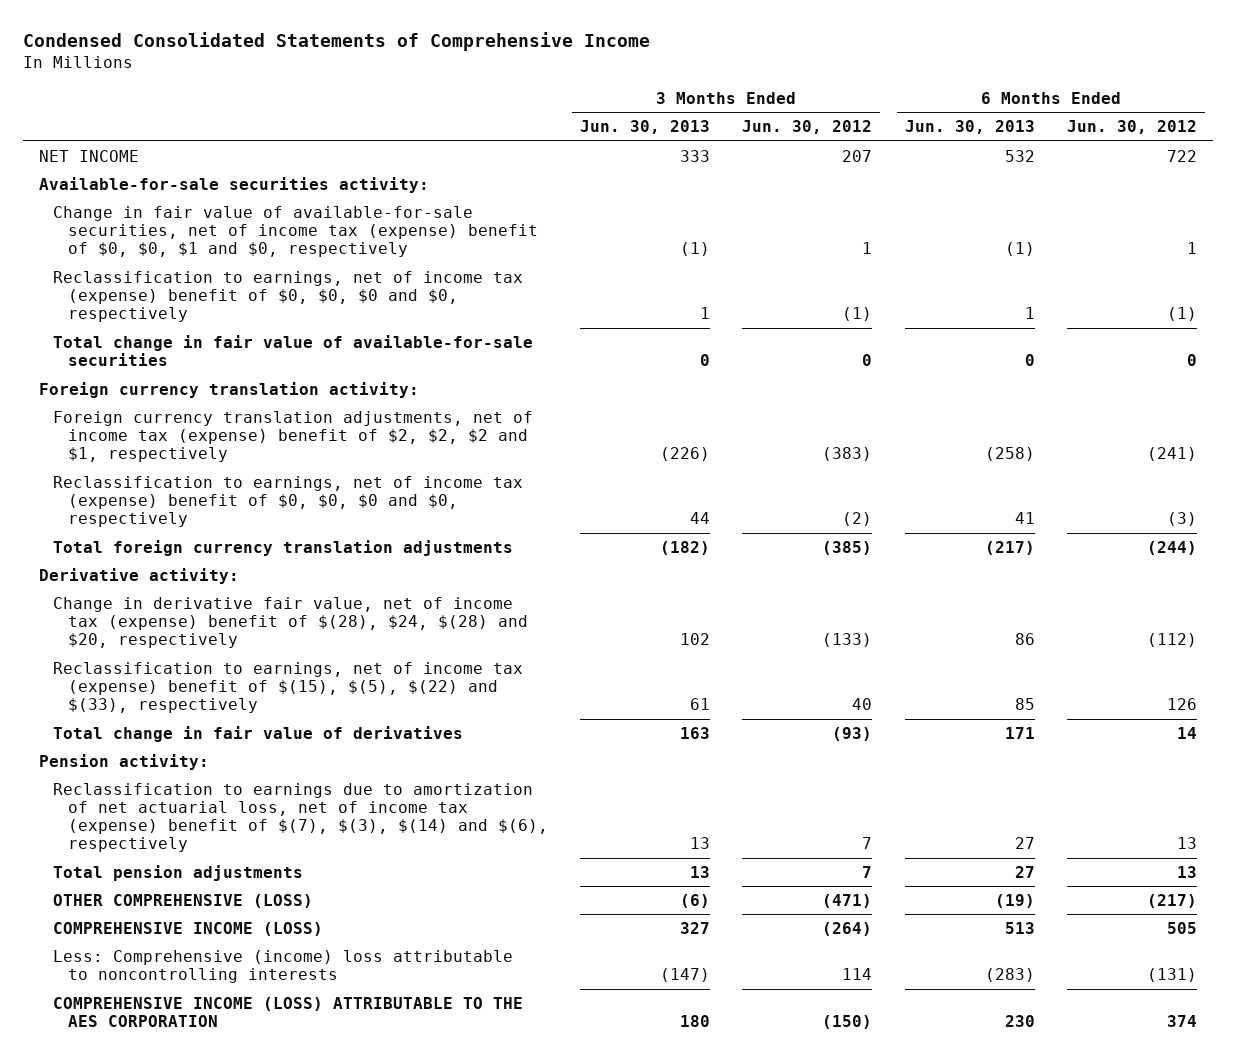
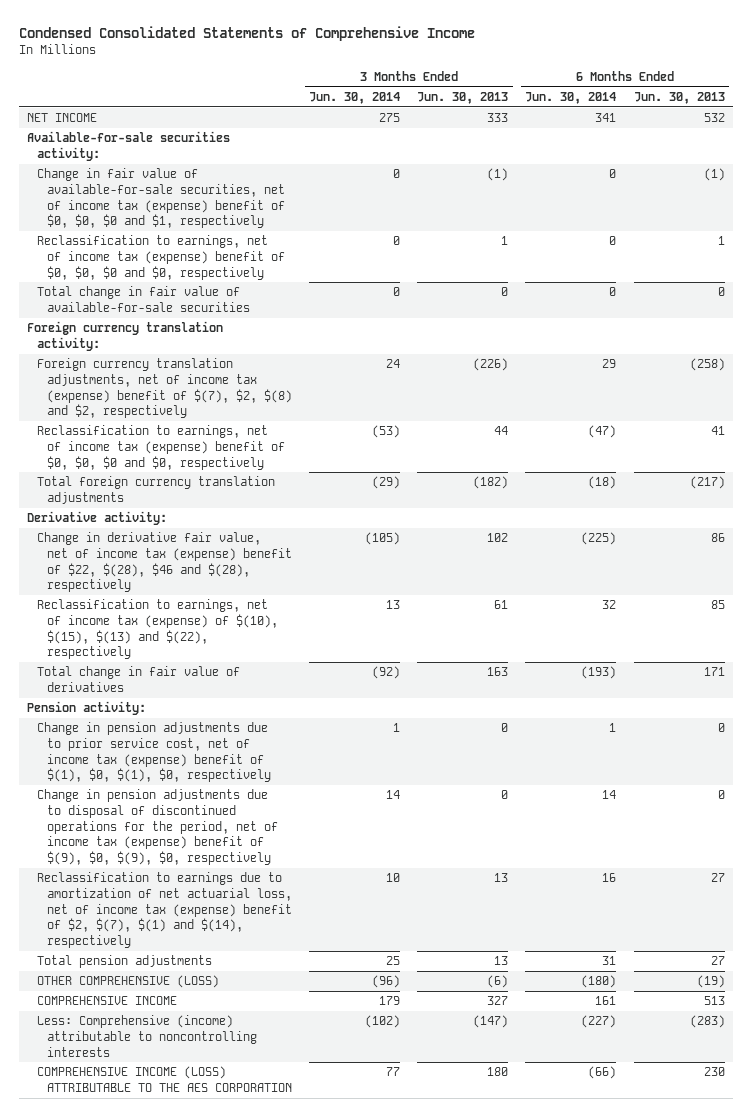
- | 3 Months Ended Jun. 30, 2013 | 3 Months Ended Jun. 30, 2012 | 6 Months Ended Jun. 30, 2013 | 6 Months Ended Jun. 30, 2012
+ | 3 Months Ended Jun. 30, 2014 | 3 Months Ended Jun. 30, 2013 | 6 Months Ended Jun. 30, 2014 | 6 Months Ended Jun. 30, 2013
- Change in fair value of available-for-sale securities, net of income tax (expense) benefit of $0, $0, $1 and $0, respectively | (1) | 1 | (1) | 1
+ Change in fair value of available-for-sale securities, net of income tax (expense) benefit of $0, $0, $0 and $1, respectively | 0 | (1) | 0 | (1)
- Foreign currency translation adjustments, net of income tax (expense) benefit of $2, $2, $2 and $1, respectively | (226) | (383) | (258) | (241)
+ Foreign currency translation adjustments, net of income tax (expense) benefit of $(7), $2, $(8) and $2, respectively | 24 | (226) | 29 | (258)
- Change in derivative fair value, net of income tax (expense) benefit of $(28), $24, $(28) and $20, respectively | 102 | (133) | 86 | (112)
- Reclassification to earnings, net of income tax (expense) benefit of $(15), $(5), $(22) and $(33), respectively | 61 | 40 | 85 | 126
+ Change in derivative fair value, net of income tax (expense) benefit of $22, $(28), $46 and $(28), respectively | (105) | 102 | (225) | 86
+ Reclassification to earnings, net of income tax (expense) of $(10), $(15), $(13) and $(22), respectively | 13 | 61 | 32 | 85
- Reclassification to earnings due to amortization of net actuarial loss, net of income tax (expense) benefit of $(7), $(3), $(14) and $(6), respectively | 13 | 7 | 27 | 13
+ Change in pension adjustments due to prior service cost, net of income tax (expense) benefit of $(1), $0, $(1), $0, respectively | 1 | 0 | 1 | 0
+ Change in pension adjustments due to disposal of discontinued operations for the period, net of income tax (expense) benefit of $(9), $0, $(9), $0, respectively | 14 | 0 | 14 | 0
+ Reclassification to earnings due to amortization of net actuarial loss, net of income tax (expense) benefit of $2, $(7), $(1) and $(14), respectively | 10 | 13 | 16 | 27
- COMPREHENSIVE INCOME (LOSS) | 327 | (264) | 513 | 505
- Less: Comprehensive (income) loss attributable to noncontrolling interests | (147) | 114 | (283) | (131)
+ COMPREHENSIVE INCOME | 179 | 327 | 161 | 513
+ Less: Comprehensive (income) attributable to noncontrolling interests | (102) | (147) | (227) | (283)

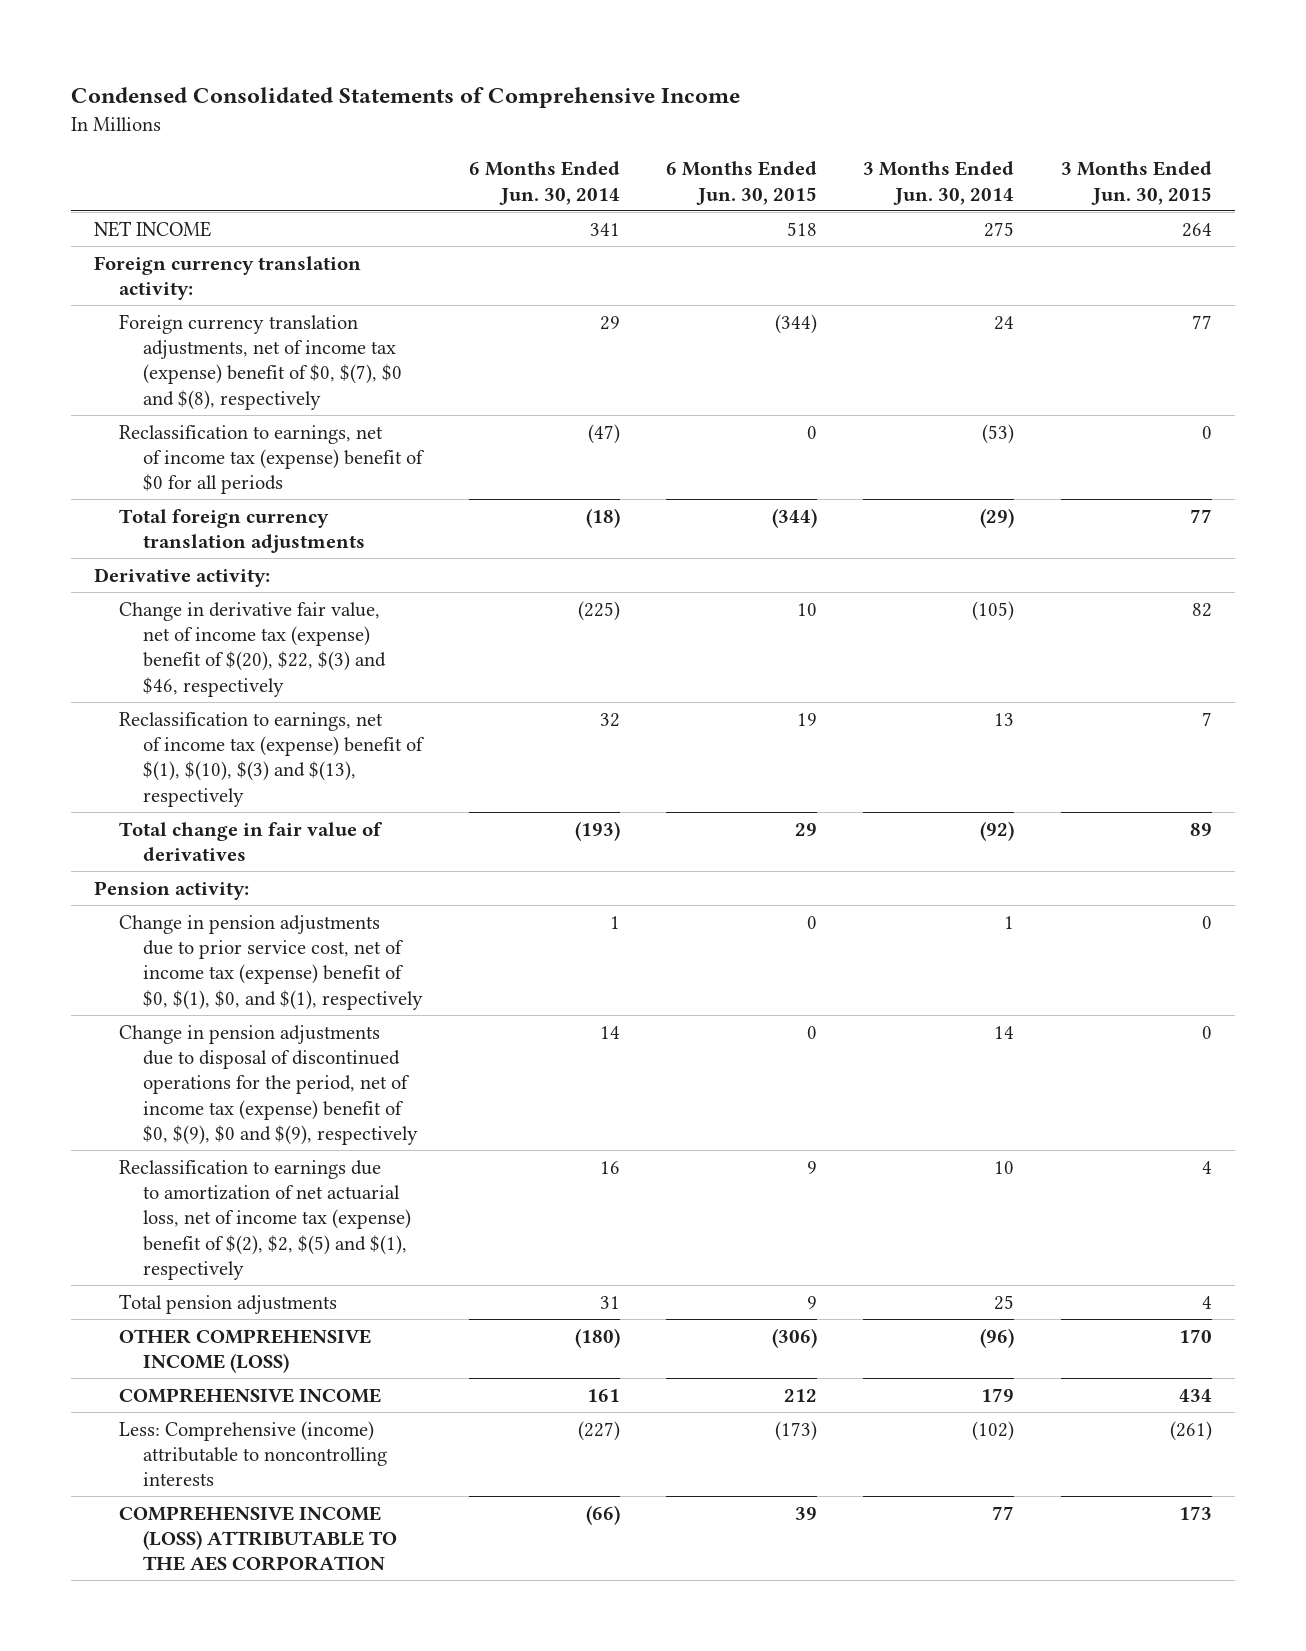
- | 3 Months Ended Jun. 30, 2014 | 3 Months Ended Jun. 30, 2013 | 6 Months Ended Jun. 30, 2014 | 6 Months Ended Jun. 30, 2013
+ | 6 Months Ended Jun. 30, 2014 | 6 Months Ended Jun. 30, 2015 | 3 Months Ended Jun. 30, 2014 | 3 Months Ended Jun. 30, 2015
- Available-for-sale securities activity:
- Change in fair value of available-for-sale securities, net of income tax (expense) benefit of $0, $0, $0 and $1, respectively | 0 | (1) | 0 | (1)
- Reclassification to earnings, net of income tax (expense) benefit of $0, $0, $0 and $0, respectively | 0 | 1 | 0 | 1
- Total change in fair value of available-for-sale securities | 0 | 0 | 0 | 0
- Foreign currency translation adjustments, net of income tax (expense) benefit of $(7), $2, $(8) and $2, respectively | 24 | (226) | 29 | (258)
- Reclassification to earnings, net of income tax (expense) benefit of $0, $0, $0 and $0, respectively | (53) | 44 | (47) | 41
+ Foreign currency translation adjustments, net of income tax (expense) benefit of $0, $(7), $0 and $(8), respectively | 29 | (344) | 24 | 77
+ Reclassification to earnings, net of income tax (expense) benefit of $0 for all periods | (47) | 0 | (53) | 0
- Change in derivative fair value, net of income tax (expense) benefit of $22, $(28), $46 and $(28), respectively | (105) | 102 | (225) | 86
- Reclassification to earnings, net of income tax (expense) of $(10), $(15), $(13) and $(22), respectively | 13 | 61 | 32 | 85
+ Change in derivative fair value, net of income tax (expense) benefit of $(20), $22, $(3) and $46, respectively | (225) | 10 | (105) | 82
+ Reclassification to earnings, net of income tax (expense) benefit of $(1), $(10), $(3) and $(13), respectively | 32 | 19 | 13 | 7
- Change in pension adjustments due to prior service cost, net of income tax (expense) benefit of $(1), $0, $(1), $0, respectively | 1 | 0 | 1 | 0
- Change in pension adjustments due to disposal of discontinued operations for the period, net of income tax (expense) benefit of $(9), $0, $(9), $0, respectively | 14 | 0 | 14 | 0
- Reclassification to earnings due to amortization of net actuarial loss, net of income tax (expense) benefit of $2, $(7), $(1) and $(14), respectively | 10 | 13 | 16 | 27
+ Change in pension adjustments due to prior service cost, net of income tax (expense) benefit of $0, $(1), $0, and $(1), respectively | 1 | 0 | 1 | 0
+ Change in pension adjustments due to disposal of discontinued operations for the period, net of income tax (expense) benefit of $0, $(9), $0 and $(9), respectively | 14 | 0 | 14 | 0
+ Reclassification to earnings due to amortization of net actuarial loss, net of income tax (expense) benefit of $(2), $2, $(5) and $(1), respectively | 16 | 9 | 10 | 4
- OTHER COMPREHENSIVE (LOSS) | (96) | (6) | (180) | (19)
+ OTHER COMPREHENSIVE INCOME (LOSS) | (180) | (306) | (96) | 170

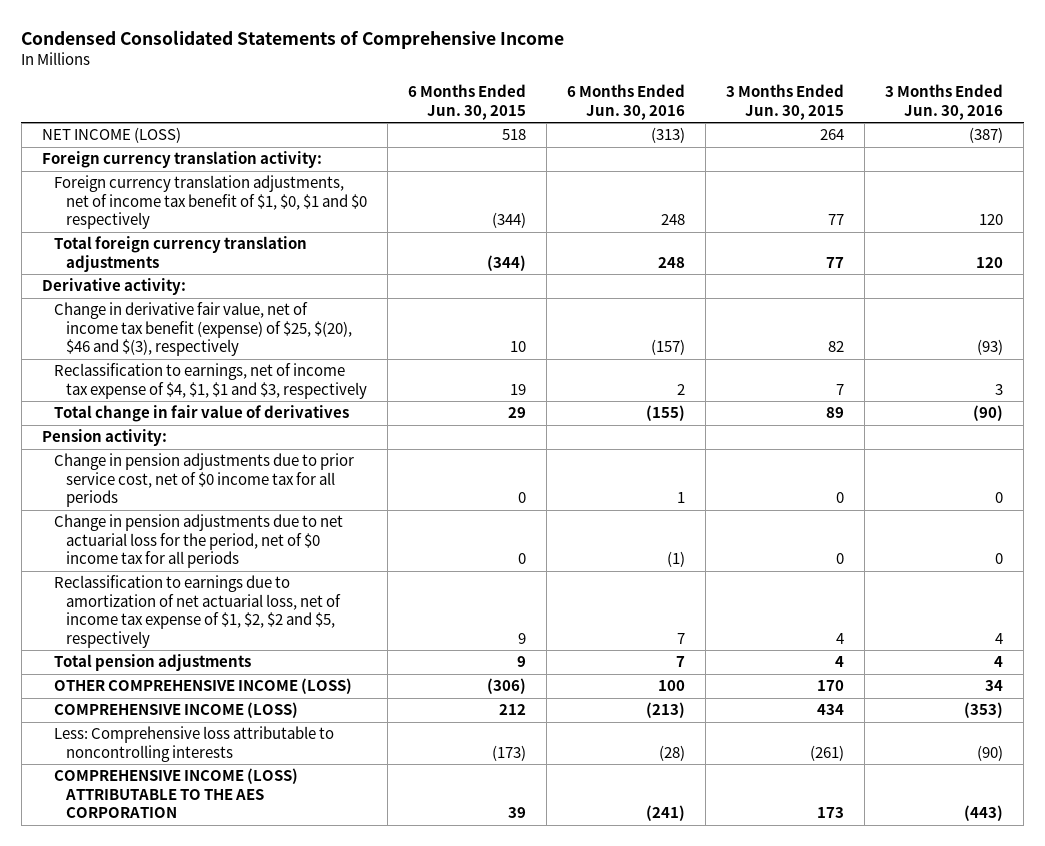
- | 6 Months Ended Jun. 30, 2014 | 6 Months Ended Jun. 30, 2015 | 3 Months Ended Jun. 30, 2014 | 3 Months Ended Jun. 30, 2015
+ | 6 Months Ended Jun. 30, 2015 | 6 Months Ended Jun. 30, 2016 | 3 Months Ended Jun. 30, 2015 | 3 Months Ended Jun. 30, 2016
- NET INCOME | 341 | 518 | 275 | 264
+ NET INCOME (LOSS) | 518 | (313) | 264 | (387)
- Foreign currency translation adjustments, net of income tax (expense) benefit of $0, $(7), $0 and $(8), respectively | 29 | (344) | 24 | 77
- Reclassification to earnings, net of income tax (expense) benefit of $0 for all periods | (47) | 0 | (53) | 0
+ Foreign currency translation adjustments, net of income tax benefit of $1, $0, $1 and $0 respectively | (344) | 248 | 77 | 120
- Change in derivative fair value, net of income tax (expense) benefit of $(20), $22, $(3) and $46, respectively | (225) | 10 | (105) | 82
- Reclassification to earnings, net of income tax (expense) benefit of $(1), $(10), $(3) and $(13), respectively | 32 | 19 | 13 | 7
+ Change in derivative fair value, net of income tax benefit (expense) of $25, $(20), $46 and $(3), respectively | 10 | (157) | 82 | (93)
+ Reclassification to earnings, net of income tax expense of $4, $1, $1 and $3, respectively | 19 | 2 | 7 | 3
- Change in pension adjustments due to prior service cost, net of income tax (expense) benefit of $0, $(1), $0, and $(1), respectively | 1 | 0 | 1 | 0
- Change in pension adjustments due to disposal of discontinued operations for the period, net of income tax (expense) benefit of $0, $(9), $0 and $(9), respectively | 14 | 0 | 14 | 0
- Reclassification to earnings due to amortization of net actuarial loss, net of income tax (expense) benefit of $(2), $2, $(5) and $(1), respectively | 16 | 9 | 10 | 4
+ Change in pension adjustments due to prior service cost, net of $0 income tax for all periods | 0 | 1 | 0 | 0
+ Change in pension adjustments due to net actuarial loss for the period, net of $0 income tax for all periods | 0 | (1) | 0 | 0
+ Reclassification to earnings due to amortization of net actuarial loss, net of income tax expense of $1, $2, $2 and $5, respectively | 9 | 7 | 4 | 4
- COMPREHENSIVE INCOME | 161 | 212 | 179 | 434
- Less: Comprehensive (income) attributable to noncontrolling interests | (227) | (173) | (102) | (261)
+ COMPREHENSIVE INCOME (LOSS) | 212 | (213) | 434 | (353)
+ Less: Comprehensive loss attributable to noncontrolling interests | (173) | (28) | (261) | (90)

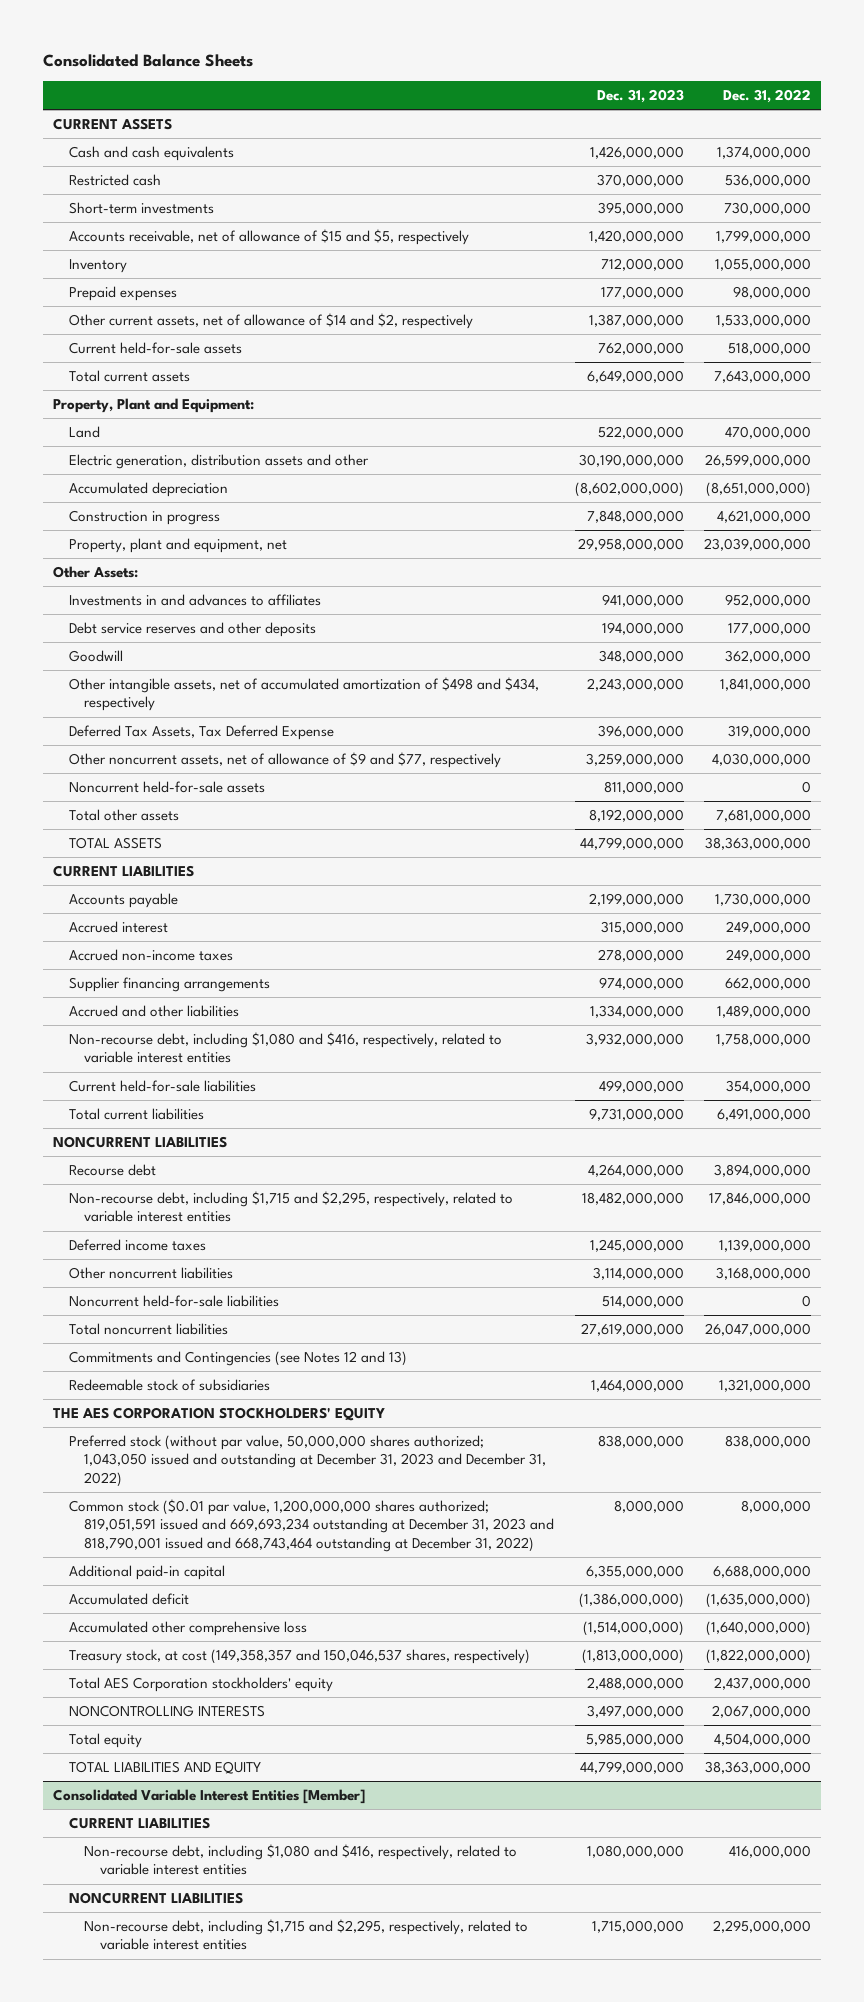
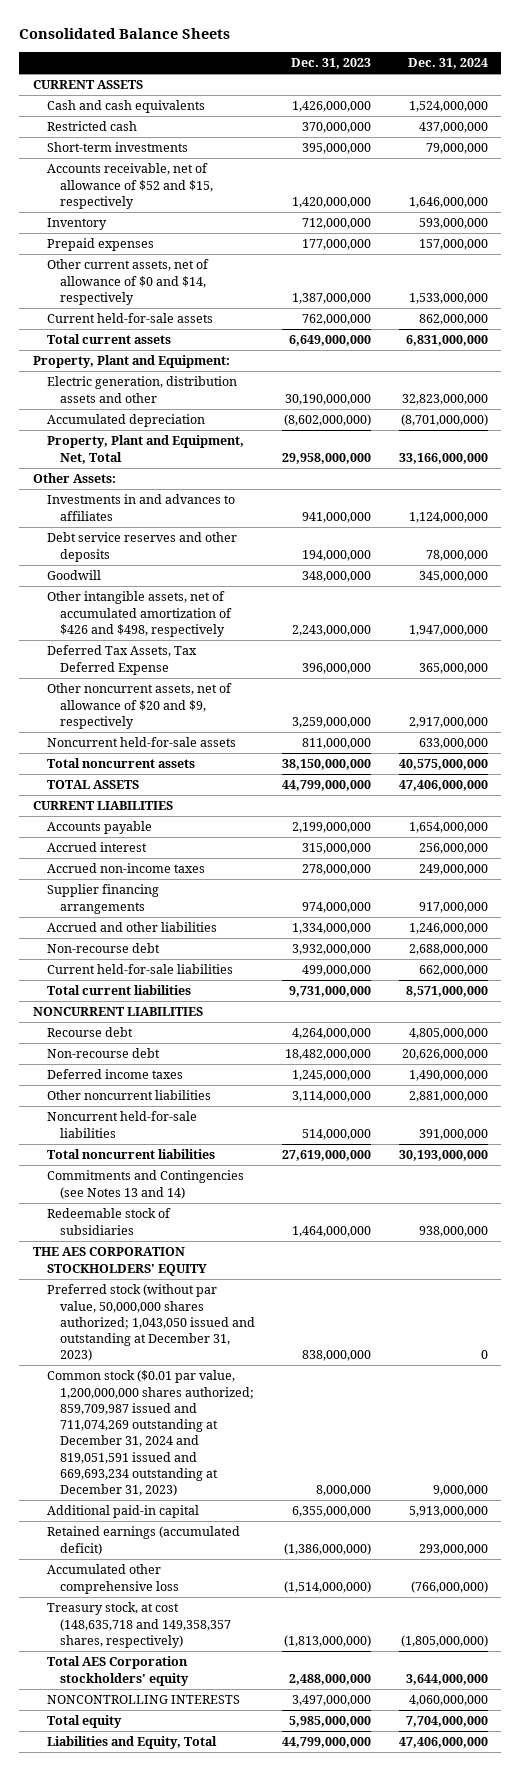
- | Dec. 31, 2023 | Dec. 31, 2022
+ | Dec. 31, 2023 | Dec. 31, 2024
- Accounts receivable, net of allowance of $15 and $5, respectively | 1,420,000,000 | 1,799,000,000
+ Accounts receivable, net of allowance of $52 and $15, respectively | 1,420,000,000 | 1,646,000,000
- Other current assets, net of allowance of $14 and $2, respectively | 1,387,000,000 | 1,533,000,000
+ Other current assets, net of allowance of $0 and $14, respectively | 1,387,000,000 | 1,533,000,000
- Land | 522,000,000 | 470,000,000
- Construction in progress | 7,848,000,000 | 4,621,000,000
- Property, plant and equipment, net | 29,958,000,000 | 23,039,000,000
+ Property, Plant and Equipment, Net, Total | 29,958,000,000 | 33,166,000,000
- Other intangible assets, net of accumulated amortization of $498 and $434, respectively | 2,243,000,000 | 1,841,000,000
+ Other intangible assets, net of accumulated amortization of $426 and $498, respectively | 2,243,000,000 | 1,947,000,000
- Other noncurrent assets, net of allowance of $9 and $77, respectively | 3,259,000,000 | 4,030,000,000
+ Other noncurrent assets, net of allowance of $20 and $9, respectively | 3,259,000,000 | 2,917,000,000
- Total other assets | 8,192,000,000 | 7,681,000,000
+ Total noncurrent assets | 38,150,000,000 | 40,575,000,000
- Non-recourse debt, including $1,080 and $416, respectively, related to variable interest entities | 3,932,000,000 | 1,758,000,000
+ Non-recourse debt | 3,932,000,000 | 2,688,000,000
- Non-recourse debt, including $1,715 and $2,295, respectively, related to variable interest entities | 18,482,000,000 | 17,846,000,000
+ Non-recourse debt | 18,482,000,000 | 20,626,000,000
- Commitments and Contingencies (see Notes 12 and 13)
+ Commitments and Contingencies (see Notes 13 and 14)
- Preferred stock (without par value, 50,000,000 shares authorized; 1,043,050 issued and outstanding at December 31, 2023 and December 31, 2022) | 838,000,000 | 838,000,000
- Common stock ($0.01 par value, 1,200,000,000 shares authorized; 819,051,591 issued and 669,693,234 outstanding at December 31, 2023 and 818,790,001 issued and 668,743,464 outstanding at December 31, 2022) | 8,000,000 | 8,000,000
+ Preferred stock (without par value, 50,000,000 shares authorized; 1,043,050 issued and outstanding at December 31, 2023) | 838,000,000 | 0
+ Common stock ($0.01 par value, 1,200,000,000 shares authorized; 859,709,987 issued and 711,074,269 outstanding at December 31, 2024 and 819,051,591 issued and 669,693,234 outstanding at December 31, 2023) | 8,000,000 | 9,000,000
- Accumulated deficit | (1,386,000,000) | (1,635,000,000)
+ Retained earnings (accumulated deficit) | (1,386,000,000) | 293,000,000
- Treasury stock, at cost (149,358,357 and 150,046,537 shares, respectively) | (1,813,000,000) | (1,822,000,000)
+ Treasury stock, at cost (148,635,718 and 149,358,357 shares, respectively) | (1,813,000,000) | (1,805,000,000)
- TOTAL LIABILITIES AND EQUITY | 44,799,000,000 | 38,363,000,000
- Consolidated Variable Interest Entities [Member]
- CURRENT LIABILITIES
- Non-recourse debt, including $1,080 and $416, respectively, related to variable interest entities | 1,080,000,000 | 416,000,000
- NONCURRENT LIABILITIES
- Non-recourse debt, including $1,715 and $2,295, respectively, related to variable interest entities | 1,715,000,000 | 2,295,000,000
+ Liabilities and Equity, Total | 44,799,000,000 | 47,406,000,000

